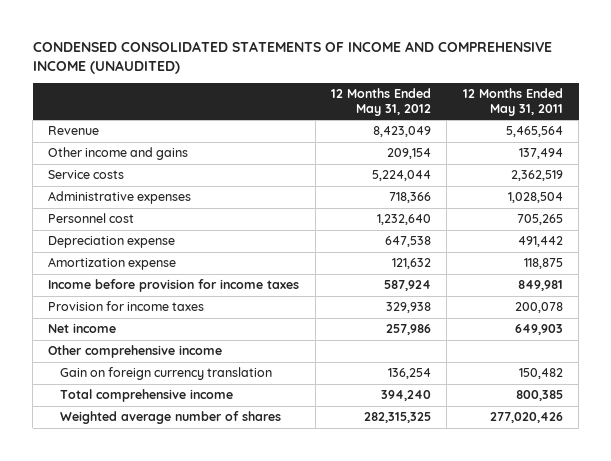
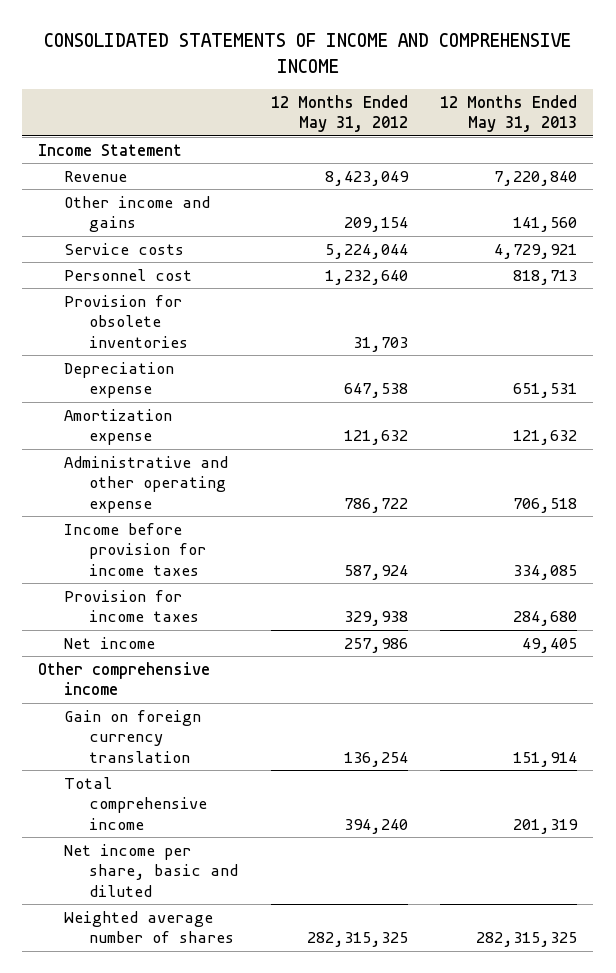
- CONDENSED CONSOLIDATED STATEMENTS OF INCOME AND COMPREHENSIVE INCOME (UNAUDITED)
+ CONSOLIDATED STATEMENTS OF INCOME AND COMPREHENSIVE INCOME
- | 12 Months Ended May 31, 2012 | 12 Months Ended May 31, 2011
+ | 12 Months Ended May 31, 2012 | 12 Months Ended May 31, 2013
+ Income Statement
- Administrative expenses | 718,366 | 1,028,504
+ Provision for obsolete inventories | 31,703 |
+ Administrative and other operating expense | 786,722 | 706,518
+ Net income per share, basic and diluted

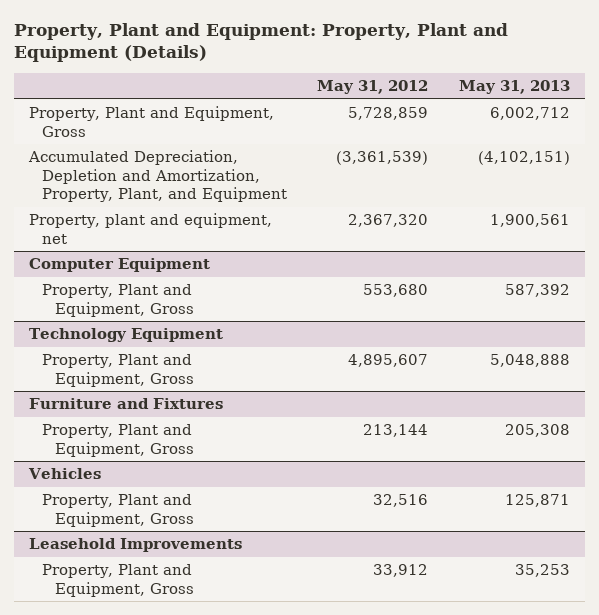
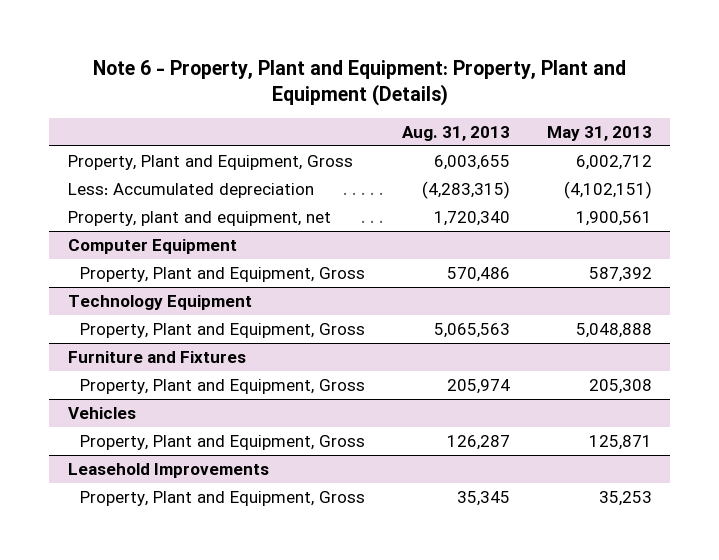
- Property, Plant and Equipment: Property, Plant and Equipment (Details)
+ Note 6 - Property, Plant and Equipment: Property, Plant and Equipment (Details)
- | May 31, 2012 | May 31, 2013
+ | Aug. 31, 2013 | May 31, 2013
- Accumulated Depreciation, Depletion and Amortization, Property, Plant, and Equipment | (3,361,539) | (4,102,151)
+ Less: Accumulated depreciation | (4,283,315) | (4,102,151)

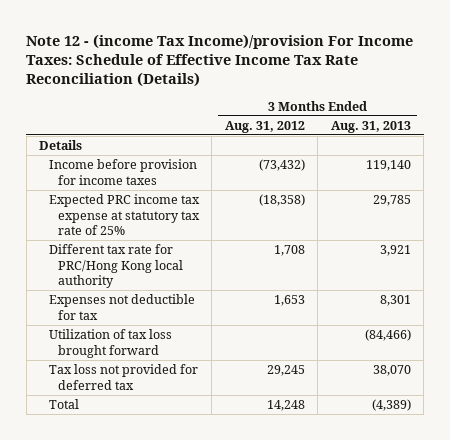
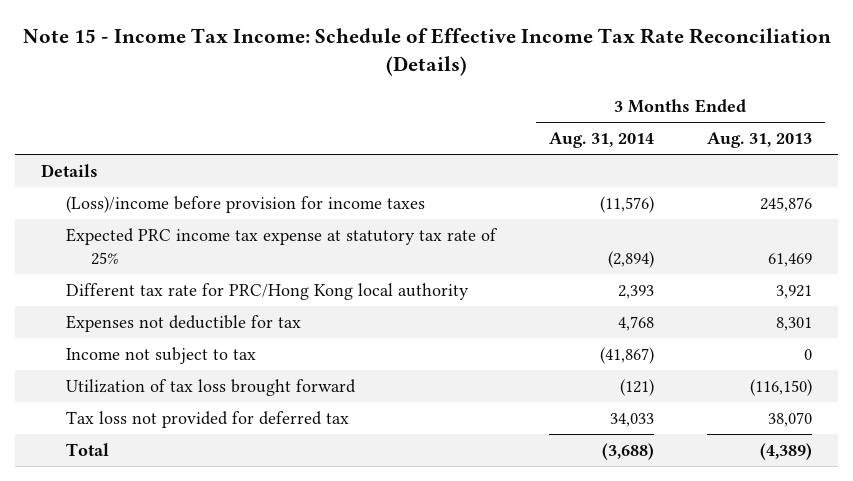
- Note 12 - (income Tax Income)/provision For Income Taxes: Schedule of Effective Income Tax Rate Reconciliation (Details)
+ Note 15 - Income Tax Income: Schedule of Effective Income Tax Rate Reconciliation (Details)
- | 3 Months Ended Aug. 31, 2012 | 3 Months Ended Aug. 31, 2013
+ | 3 Months Ended Aug. 31, 2014 | 3 Months Ended Aug. 31, 2013
- Income before provision for income taxes | (73,432) | 119,140
- Expected PRC income tax expense at statutory tax rate of 25% | (18,358) | 29,785
+ (Loss)/income before provision for income taxes | (11,576) | 245,876
+ Expected PRC income tax expense at statutory tax rate of 25% | (2,894) | 61,469
- Utilization of tax loss brought forward | | (84,466)
+ Income not subject to tax | (41,867) | 0
+ Utilization of tax loss brought forward | (121) | (116,150)

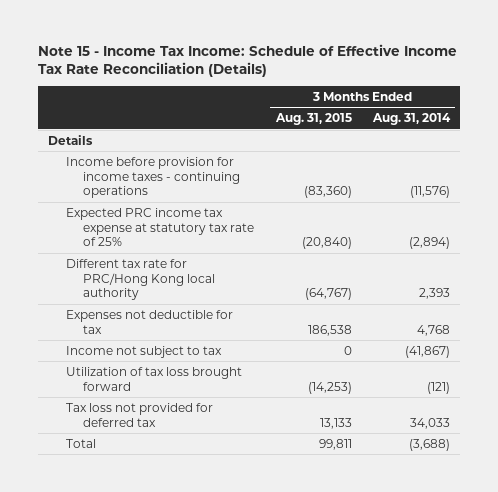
- | 3 Months Ended Aug. 31, 2014 | 3 Months Ended Aug. 31, 2013
+ | 3 Months Ended Aug. 31, 2015 | 3 Months Ended Aug. 31, 2014
- (Loss)/income before provision for income taxes | (11,576) | 245,876
+ Income before provision for income taxes - continuing operations | (83,360) | (11,576)

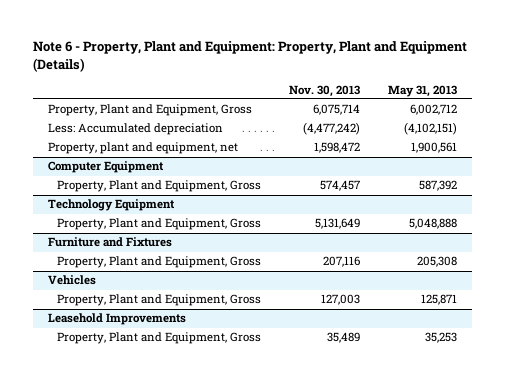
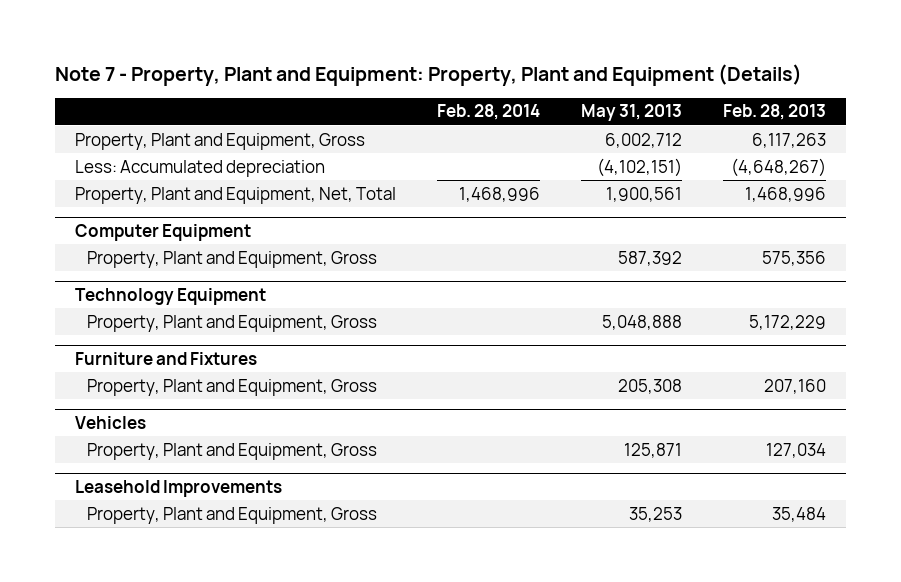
- Note 6 - Property, Plant and Equipment: Property, Plant and Equipment (Details)
+ Note 7 - Property, Plant and Equipment: Property, Plant and Equipment (Details)
- | Nov. 30, 2013 | May 31, 2013
+ | Feb. 28, 2014 | May 31, 2013 | Feb. 28, 2013
- Property, plant and equipment, net | 1,598,472 | 1,900,561
+ Property, Plant and Equipment, Net, Total | 1,468,996 | 1,900,561 | 1,468,996

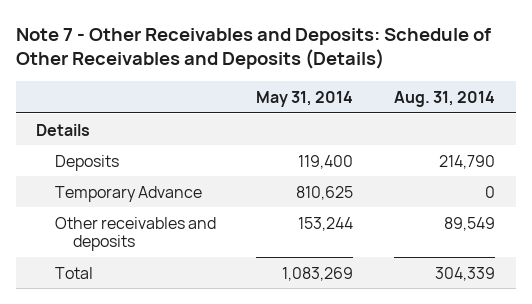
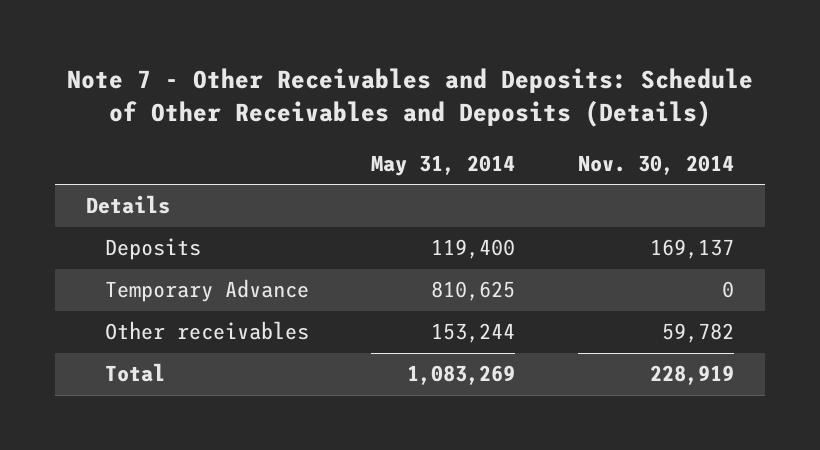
- | May 31, 2014 | Aug. 31, 2014
+ | May 31, 2014 | Nov. 30, 2014
- Other receivables and deposits | 153,244 | 89,549
+ Other receivables | 153,244 | 59,782

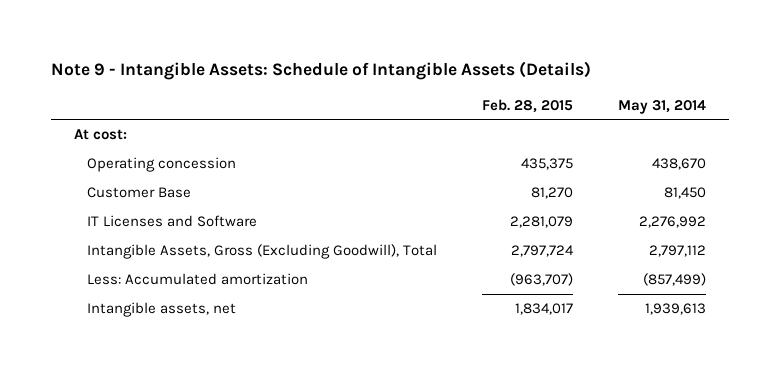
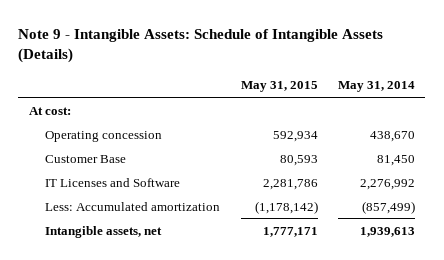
- | Feb. 28, 2015 | May 31, 2014
+ | May 31, 2015 | May 31, 2014
- Intangible Assets, Gross (Excluding Goodwill), Total | 2,797,724 | 2,797,112

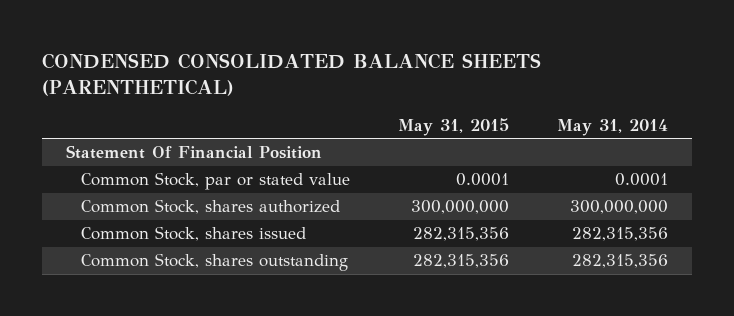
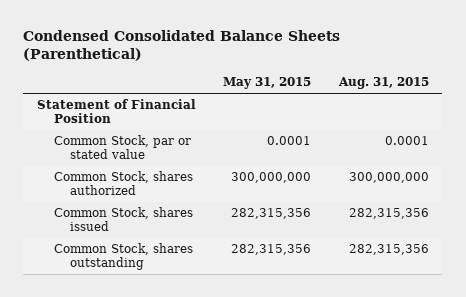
- CONDENSED CONSOLIDATED BALANCE SHEETS (PARENTHETICAL)
+ Condensed Consolidated Balance Sheets (Parenthetical)
- | May 31, 2015 | May 31, 2014
+ | May 31, 2015 | Aug. 31, 2015
- Statement Of Financial Position
+ Statement of Financial Position

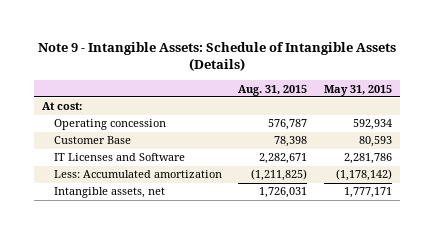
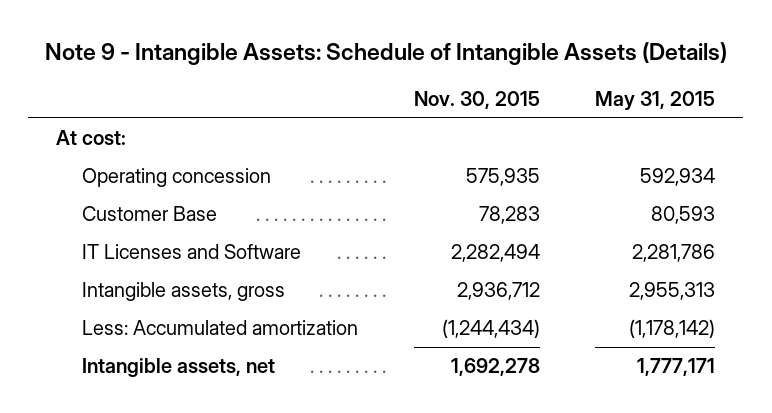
- | Aug. 31, 2015 | May 31, 2015
+ | Nov. 30, 2015 | May 31, 2015
+ Intangible assets, gross | 2,936,712 | 2,955,313

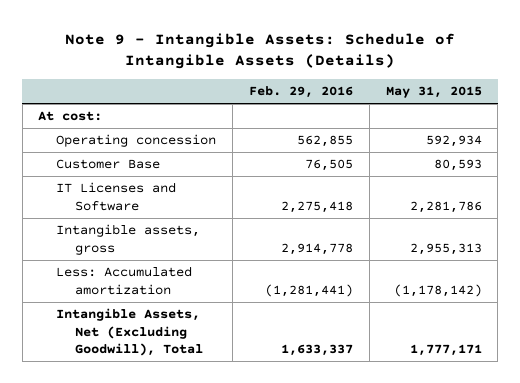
- | Nov. 30, 2015 | May 31, 2015
+ | Feb. 29, 2016 | May 31, 2015
- Intangible assets, net | 1,692,278 | 1,777,171
+ Intangible Assets, Net (Excluding Goodwill), Total | 1,633,337 | 1,777,171

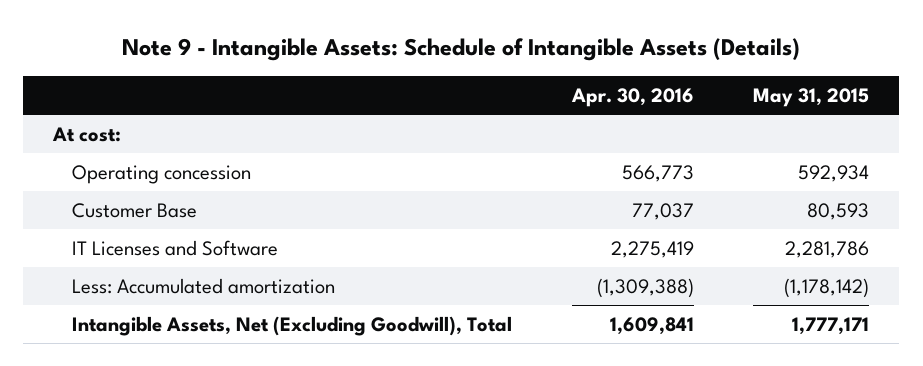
- | Feb. 29, 2016 | May 31, 2015
+ | Apr. 30, 2016 | May 31, 2015
- Intangible assets, gross | 2,914,778 | 2,955,313

